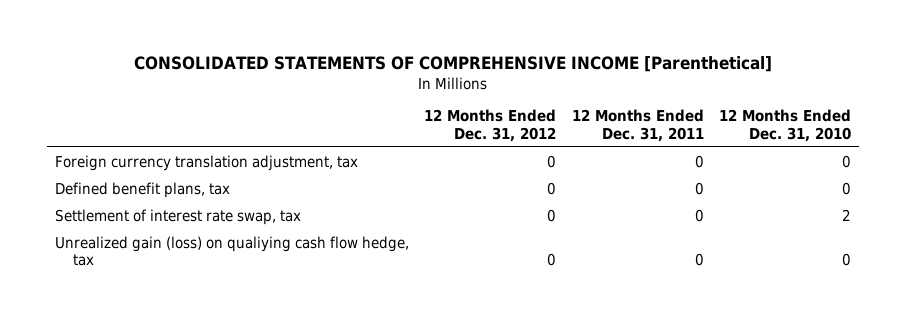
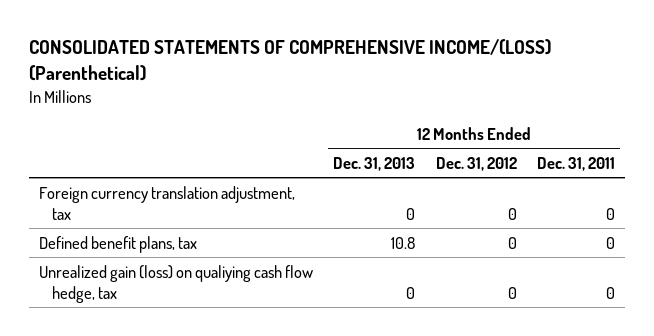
- CONSOLIDATED STATEMENTS OF COMPREHENSIVE INCOME [Parenthetical]
+ CONSOLIDATED STATEMENTS OF COMPREHENSIVE INCOME/(LOSS) (Parenthetical)
- | 12 Months Ended Dec. 31, 2012 | 12 Months Ended Dec. 31, 2011 | 12 Months Ended Dec. 31, 2010
+ | 12 Months Ended Dec. 31, 2013 | 12 Months Ended Dec. 31, 2012 | 12 Months Ended Dec. 31, 2011
- Settlement of interest rate swap, tax | 0 | 0 | 2

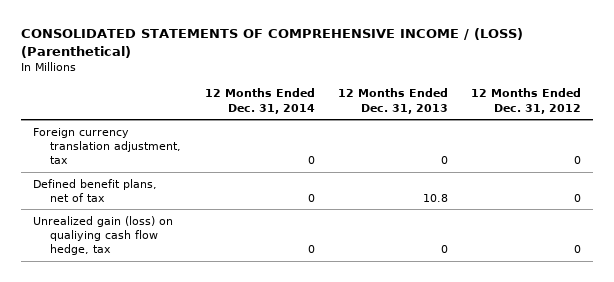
- CONSOLIDATED STATEMENTS OF COMPREHENSIVE INCOME/(LOSS) (Parenthetical)
+ CONSOLIDATED STATEMENTS OF COMPREHENSIVE INCOME / (LOSS) (Parenthetical)
- | 12 Months Ended Dec. 31, 2013 | 12 Months Ended Dec. 31, 2012 | 12 Months Ended Dec. 31, 2011
+ | 12 Months Ended Dec. 31, 2014 | 12 Months Ended Dec. 31, 2013 | 12 Months Ended Dec. 31, 2012
- Defined benefit plans, tax | 10.8 | 0 | 0
+ Defined benefit plans, net of tax | 0 | 10.8 | 0

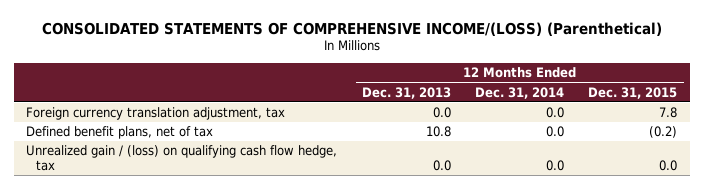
- CONSOLIDATED STATEMENTS OF COMPREHENSIVE INCOME / (LOSS) (Parenthetical)
+ CONSOLIDATED STATEMENTS OF COMPREHENSIVE INCOME/(LOSS) (Parenthetical)
- | 12 Months Ended Dec. 31, 2014 | 12 Months Ended Dec. 31, 2013 | 12 Months Ended Dec. 31, 2012
+ | 12 Months Ended Dec. 31, 2013 | 12 Months Ended Dec. 31, 2014 | 12 Months Ended Dec. 31, 2015
- Foreign currency translation adjustment, tax | 0 | 0 | 0
- Defined benefit plans, net of tax | 0 | 10.8 | 0
- Unrealized gain (loss) on qualiying cash flow hedge, tax | 0 | 0 | 0
+ Foreign currency translation adjustment, tax | 0.0 | 0.0 | 7.8
+ Defined benefit plans, net of tax | 10.8 | 0.0 | (0.2)
+ Unrealized gain / (loss) on qualifying cash flow hedge, tax | 0.0 | 0.0 | 0.0

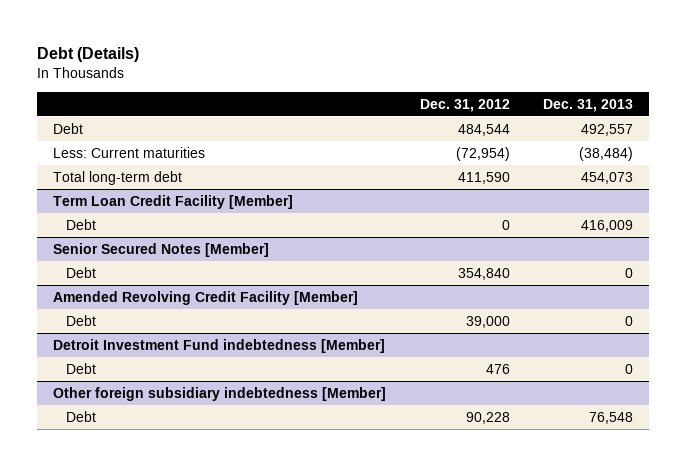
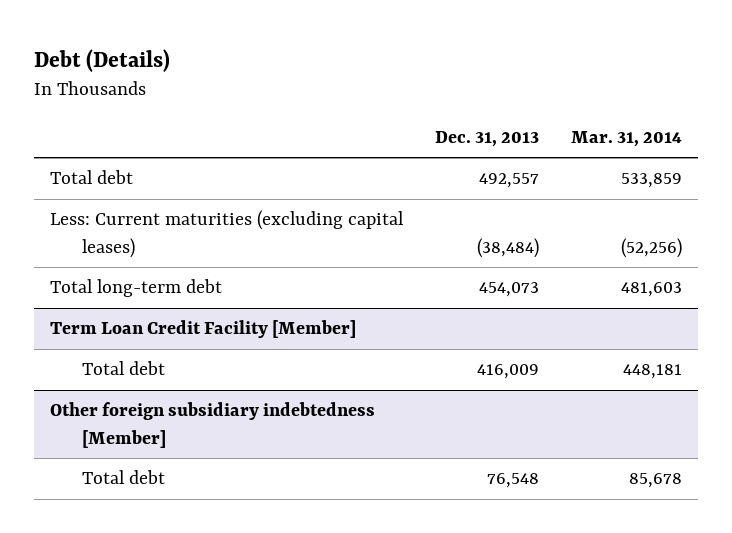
- | Dec. 31, 2012 | Dec. 31, 2013
+ | Dec. 31, 2013 | Mar. 31, 2014
- Debt | 484,544 | 492,557
- Less: Current maturities | (72,954) | (38,484)
+ Total debt | 492,557 | 533,859
+ Less: Current maturities (excluding capital leases) | (38,484) | (52,256)
@ Term Loan Credit Facility [Member]
- Debt | 0 | 416,009
- Senior Secured Notes [Member]
- Debt | 354,840 | 0
- Amended Revolving Credit Facility [Member]
- Debt | 39,000 | 0
- Detroit Investment Fund indebtedness [Member]
- Debt | 476 | 0
@ Term Loan Credit Facility [Member]
+ Total debt | 416,009 | 448,181
@ Other foreign subsidiary indebtedness [Member]
- Debt | 90,228 | 76,548
+ Total debt | 76,548 | 85,678

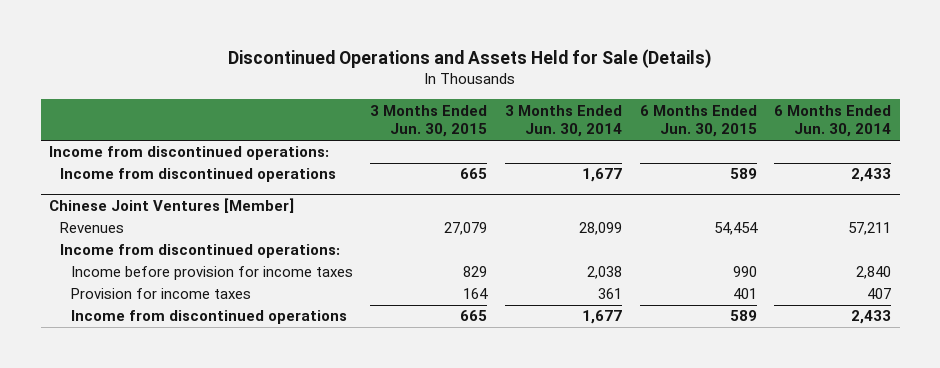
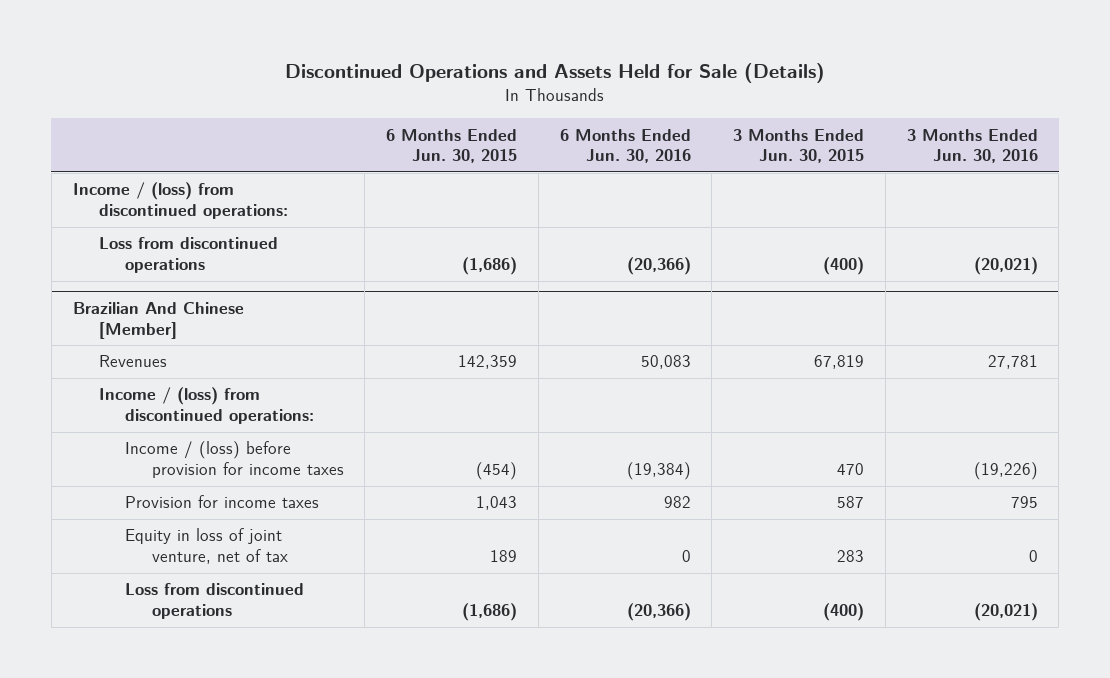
- | 3 Months Ended Jun. 30, 2015 | 3 Months Ended Jun. 30, 2014 | 6 Months Ended Jun. 30, 2015 | 6 Months Ended Jun. 30, 2014
+ | 6 Months Ended Jun. 30, 2015 | 6 Months Ended Jun. 30, 2016 | 3 Months Ended Jun. 30, 2015 | 3 Months Ended Jun. 30, 2016
- Income from discontinued operations:
- Income from discontinued operations | 665 | 1,677 | 589 | 2,433
- Chinese Joint Ventures [Member]
- Revenues | 27,079 | 28,099 | 54,454 | 57,211
- Income from discontinued operations:
- Income before provision for income taxes | 829 | 2,038 | 990 | 2,840
- Provision for income taxes | 164 | 361 | 401 | 407
- Income from discontinued operations | 665 | 1,677 | 589 | 2,433
+ Income / (loss) from discontinued operations:
+ Loss from discontinued operations | (1,686) | (20,366) | (400) | (20,021)
+ Brazilian And Chinese [Member]
+ Revenues | 142,359 | 50,083 | 67,819 | 27,781
+ Income / (loss) from discontinued operations:
+ Income / (loss) before provision for income taxes | (454) | (19,384) | 470 | (19,226)
+ Provision for income taxes | 1,043 | 982 | 587 | 795
+ Equity in loss of joint venture, net of tax | 189 | 0 | 283 | 0
+ Loss from discontinued operations | (1,686) | (20,366) | (400) | (20,021)

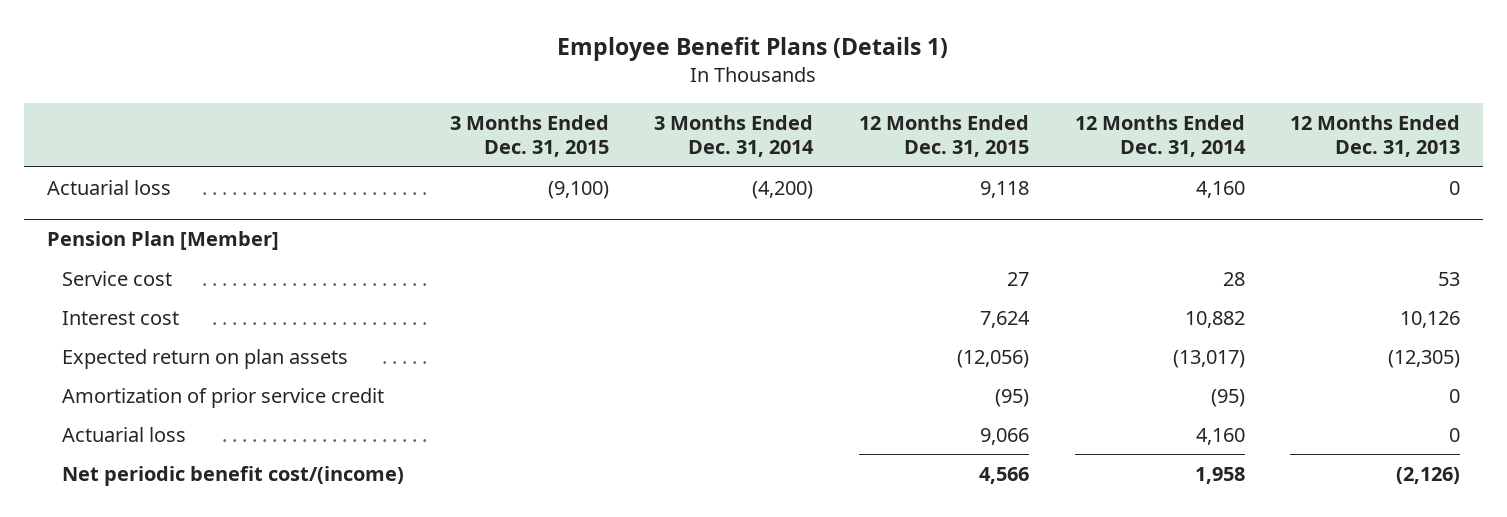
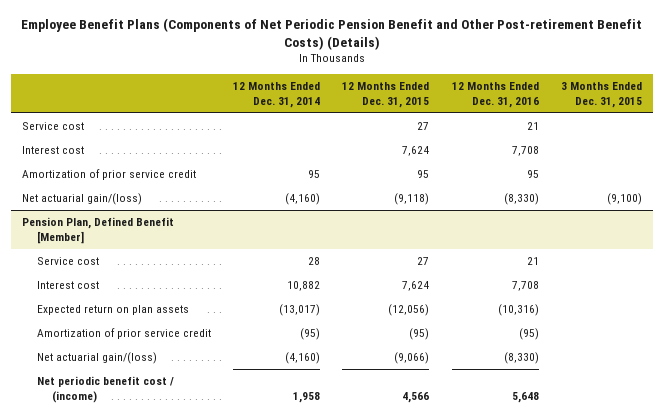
- Employee Benefit Plans (Details 1)
+ Employee Benefit Plans (Components of Net Periodic Pension Benefit and Other Post-retirement Benefit Costs) (Details)
- | 3 Months Ended Dec. 31, 2015 | 3 Months Ended Dec. 31, 2014 | 12 Months Ended Dec. 31, 2015 | 12 Months Ended Dec. 31, 2014 | 12 Months Ended Dec. 31, 2013
+ | 12 Months Ended Dec. 31, 2014 | 12 Months Ended Dec. 31, 2015 | 12 Months Ended Dec. 31, 2016 | 3 Months Ended Dec. 31, 2015
- Actuarial loss | (9,100) | (4,200) | 9,118 | 4,160 | 0
- Pension Plan [Member]
+ Service cost | | 27 | 21 |
+ Interest cost | | 7,624 | 7,708 |
+ Amortization of prior service credit | 95 | 95 | 95 |
+ Net actuarial gain/(loss) | (4,160) | (9,118) | (8,330) | (9,100)
+ Pension Plan, Defined Benefit [Member]
- Actuarial loss | | | 9,066 | 4,160 | 0
- Net periodic benefit cost/(income) | | | 4,566 | 1,958 | (2,126)
+ Net actuarial gain/(loss) | (4,160) | (9,066) | (8,330) |
+ Net periodic benefit cost / (income) | 1,958 | 4,566 | 5,648 |

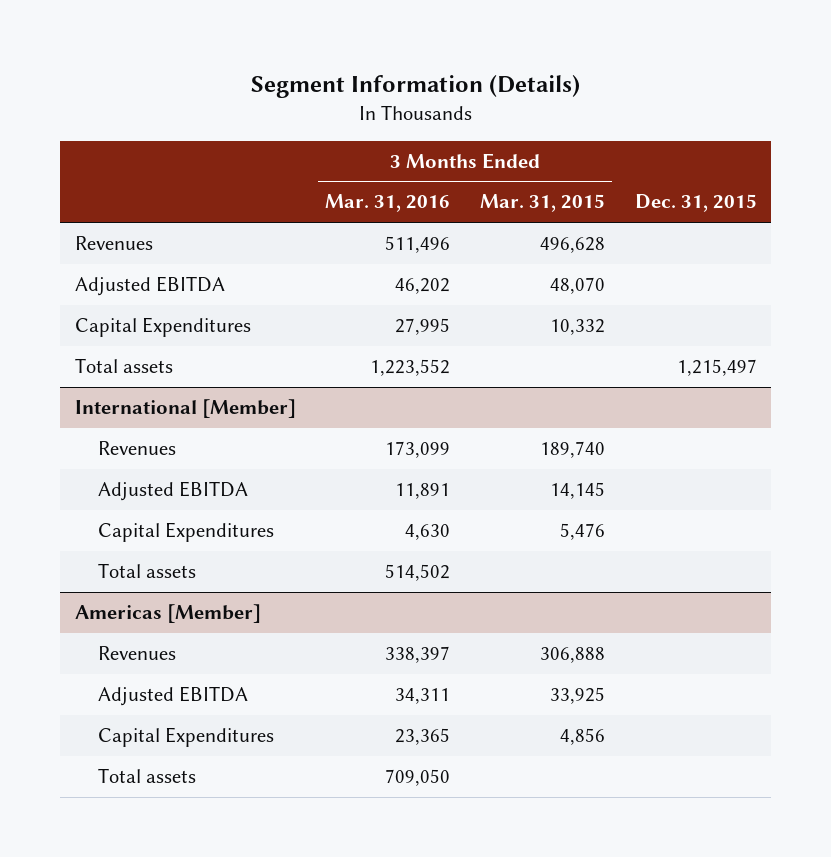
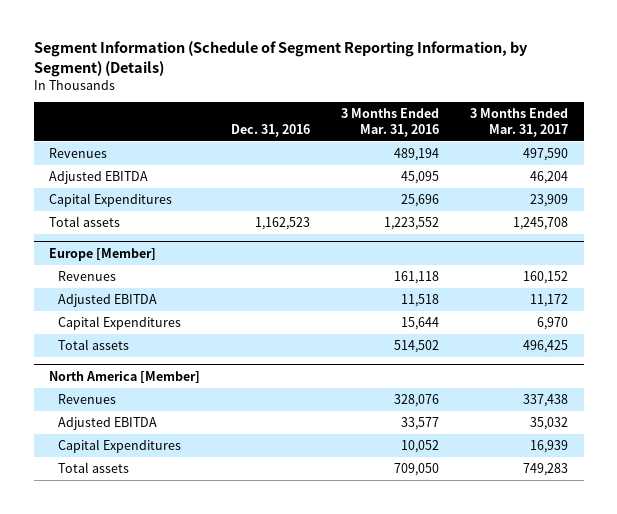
- Segment Information (Details)
+ Segment Information (Schedule of Segment Reporting Information, by Segment) (Details)
- | 3 Months Ended Mar. 31, 2016 | 3 Months Ended Mar. 31, 2015 | Dec. 31, 2015
+ | Dec. 31, 2016 | 3 Months Ended Mar. 31, 2016 | 3 Months Ended Mar. 31, 2017
- Revenues | 511,496 | 496,628 |
- Adjusted EBITDA | 46,202 | 48,070 |
- Capital Expenditures | 27,995 | 10,332 |
+ Revenues | | 489,194 | 497,590
+ Adjusted EBITDA | | 45,095 | 46,204
+ Capital Expenditures | | 25,696 | 23,909
- International [Member]
- Revenues | 173,099 | 189,740 |
- Adjusted EBITDA | 11,891 | 14,145 |
- Capital Expenditures | 4,630 | 5,476 |
+ Europe [Member]
+ Revenues | | 161,118 | 160,152
+ Adjusted EBITDA | | 11,518 | 11,172
+ Capital Expenditures | | 15,644 | 6,970
- Americas [Member]
- Revenues | 338,397 | 306,888 |
- Adjusted EBITDA | 34,311 | 33,925 |
- Capital Expenditures | 23,365 | 4,856 |
+ North America [Member]
+ Revenues | | 328,076 | 337,438
+ Adjusted EBITDA | | 33,577 | 35,032
+ Capital Expenditures | | 10,052 | 16,939

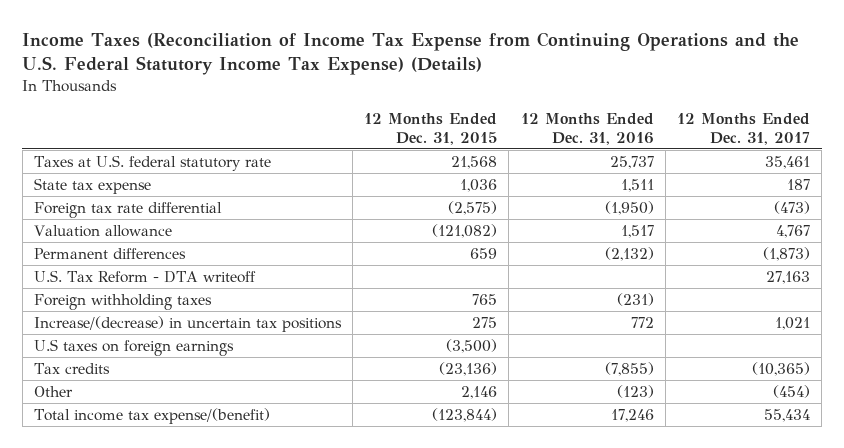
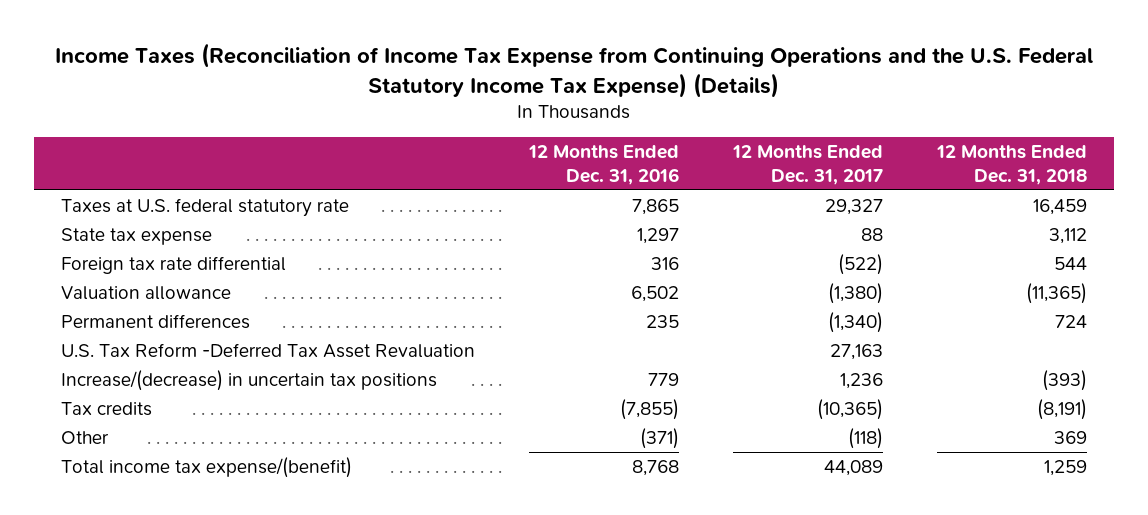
- | 12 Months Ended Dec. 31, 2015 | 12 Months Ended Dec. 31, 2016 | 12 Months Ended Dec. 31, 2017
+ | 12 Months Ended Dec. 31, 2016 | 12 Months Ended Dec. 31, 2017 | 12 Months Ended Dec. 31, 2018
- Taxes at U.S. federal statutory rate | 21,568 | 25,737 | 35,461
- State tax expense | 1,036 | 1,511 | 187
- Foreign tax rate differential | (2,575) | (1,950) | (473)
- Valuation allowance | (121,082) | 1,517 | 4,767
- Permanent differences | 659 | (2,132) | (1,873)
- U.S. Tax Reform - DTA writeoff | | | 27,163
- Foreign withholding taxes | 765 | (231) |
- Increase/(decrease) in uncertain tax positions | 275 | 772 | 1,021
- U.S taxes on foreign earnings | (3,500) | |
+ Taxes at U.S. federal statutory rate | 7,865 | 29,327 | 16,459
+ State tax expense | 1,297 | 88 | 3,112
+ Foreign tax rate differential | 316 | (522) | 544
+ Valuation allowance | 6,502 | (1,380) | (11,365)
+ Permanent differences | 235 | (1,340) | 724
+ U.S. Tax Reform -Deferred Tax Asset Revaluation | | 27,163 |
+ Increase/(decrease) in uncertain tax positions | 779 | 1,236 | (393)
- Other | 2,146 | (123) | (454)
- Total income tax expense/(benefit) | (123,844) | 17,246 | 55,434
+ Other | (371) | (118) | 369
+ Total income tax expense/(benefit) | 8,768 | 44,089 | 1,259

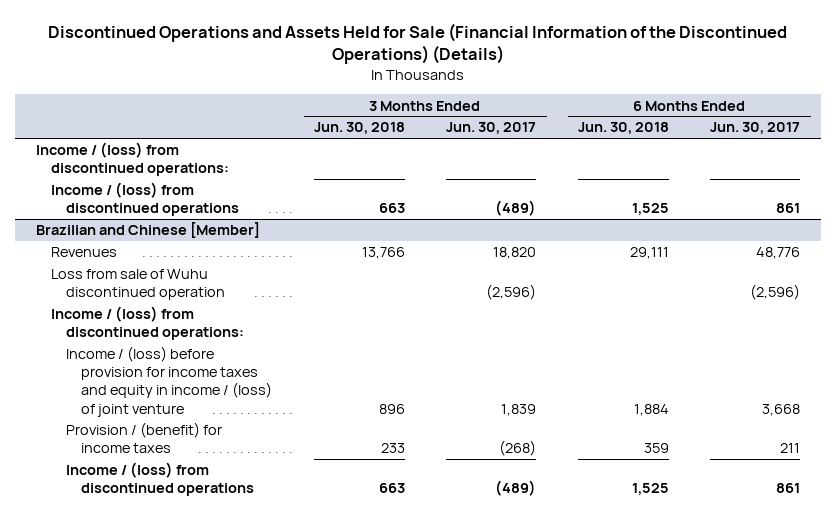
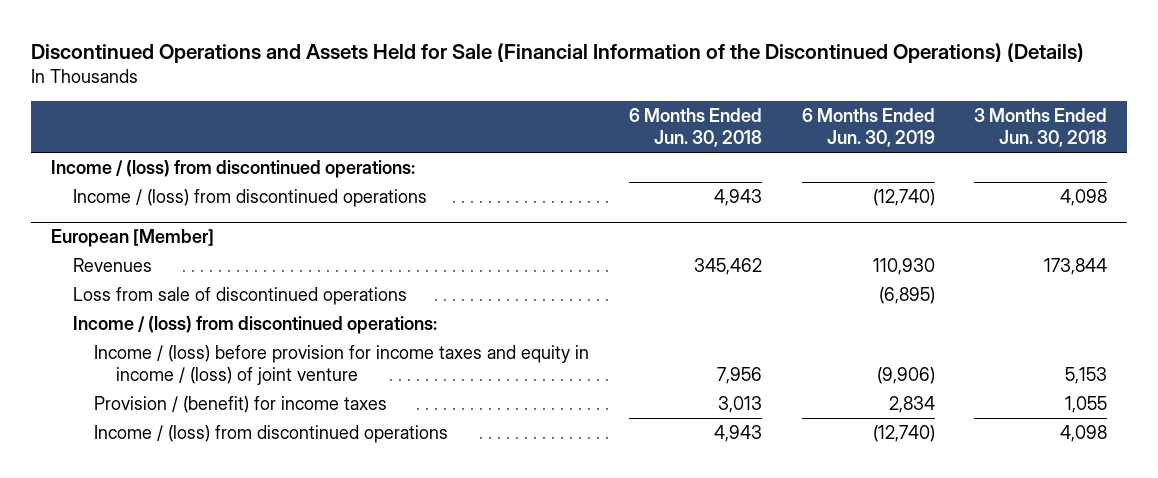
- | 3 Months Ended Jun. 30, 2018 | 3 Months Ended Jun. 30, 2017 | 6 Months Ended Jun. 30, 2018 | 6 Months Ended Jun. 30, 2017
+ | 6 Months Ended Jun. 30, 2018 | 6 Months Ended Jun. 30, 2019 | 3 Months Ended Jun. 30, 2018
- Income / (loss) from discontinued operations | 663 | (489) | 1,525 | 861
- Brazilian and Chinese [Member]
- Revenues | 13,766 | 18,820 | 29,111 | 48,776
- Loss from sale of Wuhu discontinued operation | | (2,596) | | (2,596)
+ Income / (loss) from discontinued operations | 4,943 | (12,740) | 4,098
+ European [Member]
+ Revenues | 345,462 | 110,930 | 173,844
+ Loss from sale of discontinued operations | | (6,895) |
- Income / (loss) before provision for income taxes and equity in income / (loss) of joint venture | 896 | 1,839 | 1,884 | 3,668
- Provision / (benefit) for income taxes | 233 | (268) | 359 | 211
- Income / (loss) from discontinued operations | 663 | (489) | 1,525 | 861
+ Income / (loss) before provision for income taxes and equity in income / (loss) of joint venture | 7,956 | (9,906) | 5,153
+ Provision / (benefit) for income taxes | 3,013 | 2,834 | 1,055
+ Income / (loss) from discontinued operations | 4,943 | (12,740) | 4,098

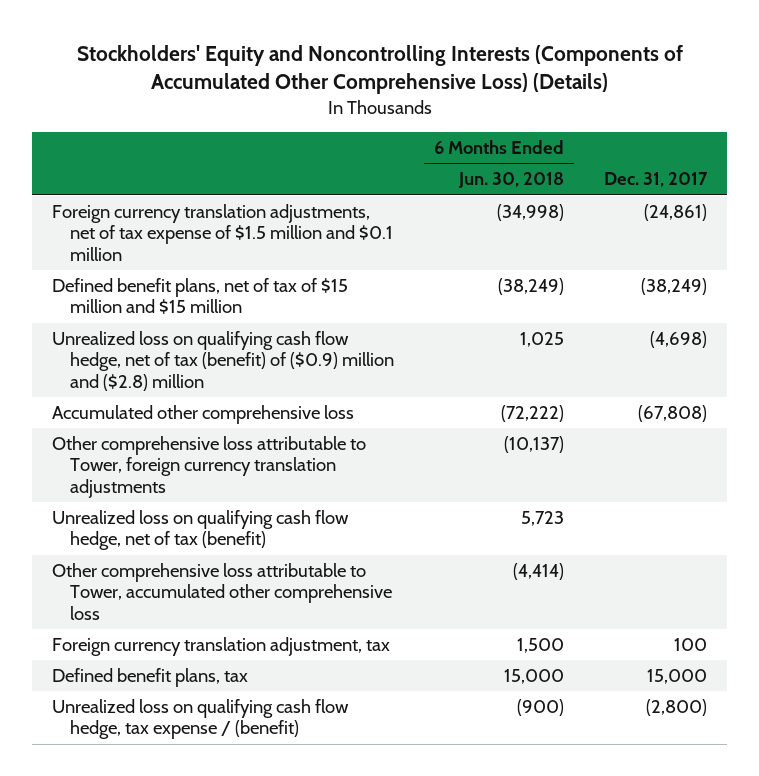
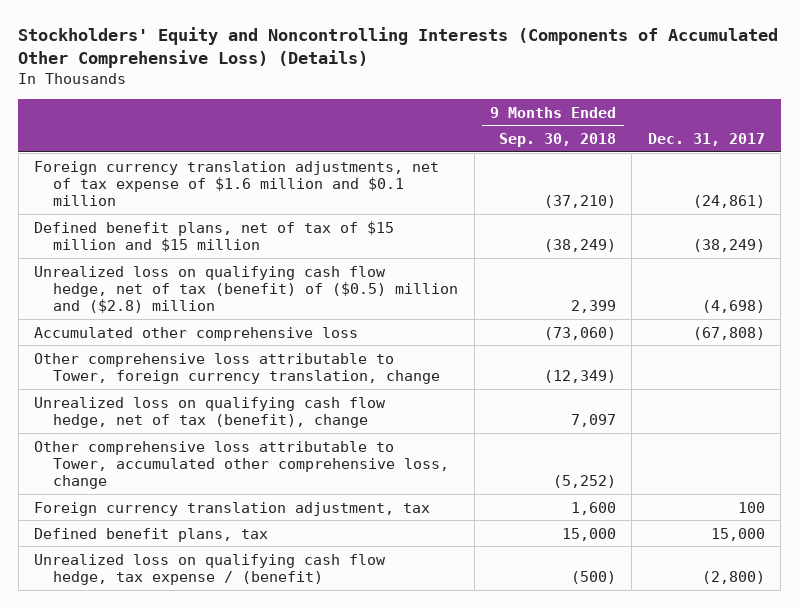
- | 6 Months Ended Jun. 30, 2018 | Dec. 31, 2017
+ | 9 Months Ended Sep. 30, 2018 | Dec. 31, 2017
- Foreign currency translation adjustments, net of tax expense of $1.5 million and $0.1 million | (34,998) | (24,861)
+ Foreign currency translation adjustments, net of tax expense of $1.6 million and $0.1 million | (37,210) | (24,861)
- Unrealized loss on qualifying cash flow hedge, net of tax (benefit) of ($0.9) million and ($2.8) million | 1,025 | (4,698)
+ Unrealized loss on qualifying cash flow hedge, net of tax (benefit) of ($0.5) million and ($2.8) million | 2,399 | (4,698)
- Other comprehensive loss attributable to Tower, foreign currency translation adjustments | (10,137) |
- Unrealized loss on qualifying cash flow hedge, net of tax (benefit) | 5,723 |
- Other comprehensive loss attributable to Tower, accumulated other comprehensive loss | (4,414) |
+ Other comprehensive loss attributable to Tower, foreign currency translation, change | (12,349) |
+ Unrealized loss on qualifying cash flow hedge, net of tax (benefit), change | 7,097 |
+ Other comprehensive loss attributable to Tower, accumulated other comprehensive loss, change | (5,252) |

